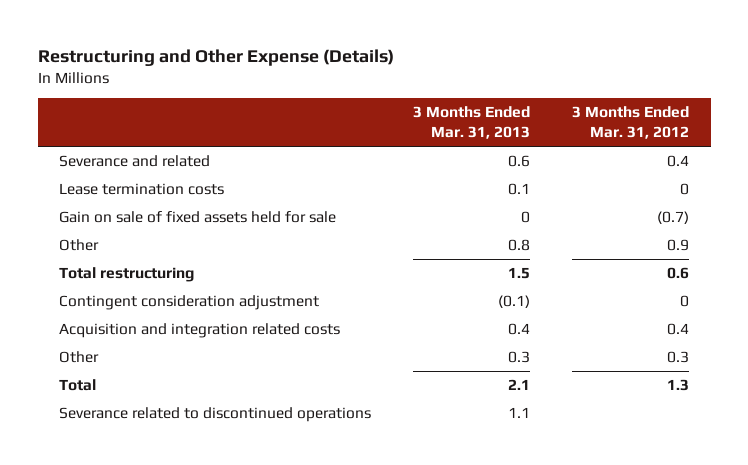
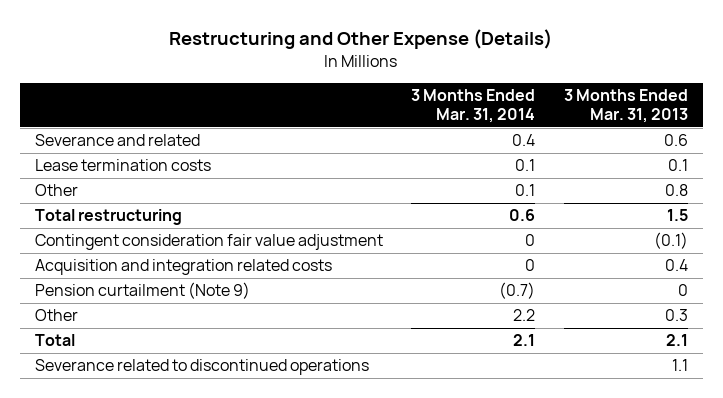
- | 3 Months Ended Mar. 31, 2013 | 3 Months Ended Mar. 31, 2012
+ | 3 Months Ended Mar. 31, 2014 | 3 Months Ended Mar. 31, 2013
- Gain on sale of fixed assets held for sale | 0 | (0.7)
- Contingent consideration adjustment | (0.1) | 0
+ Contingent consideration fair value adjustment | 0 | (0.1)
+ Pension curtailment (Note 9) | (0.7) | 0

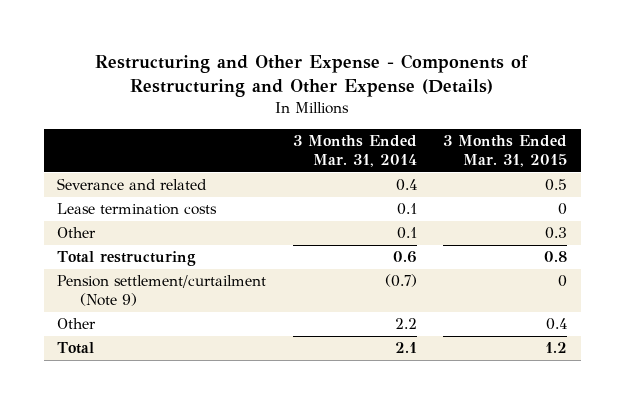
- Restructuring and Other Expense (Details)
+ Restructuring and Other Expense - Components of Restructuring and Other Expense (Details)
- | 3 Months Ended Mar. 31, 2014 | 3 Months Ended Mar. 31, 2013
+ | 3 Months Ended Mar. 31, 2014 | 3 Months Ended Mar. 31, 2015
- Contingent consideration fair value adjustment | 0 | (0.1)
- Acquisition and integration related costs | 0 | 0.4
- Pension curtailment (Note 9) | (0.7) | 0
+ Pension settlement/curtailment (Note 9) | (0.7) | 0
- Severance related to discontinued operations | | 1.1

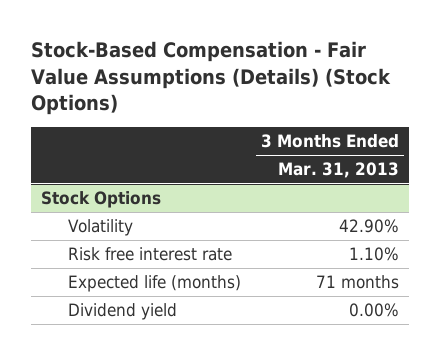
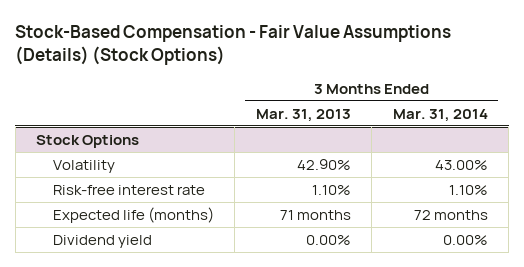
- | 3 Months Ended Mar. 31, 2013
+ | 3 Months Ended Mar. 31, 2013 | 3 Months Ended Mar. 31, 2014
@ Stock Options
- Risk free interest rate | 1.10%
+ Risk-free interest rate | 1.10% | 1.10%

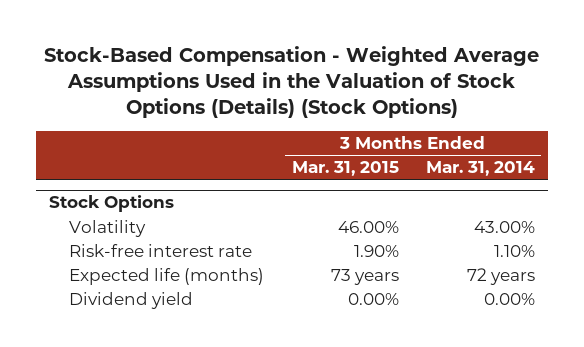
- Stock-Based Compensation - Fair Value Assumptions (Details) (Stock Options)
+ Stock-Based Compensation - Weighted Average Assumptions Used in the Valuation of Stock Options (Details) (Stock Options)
- | 3 Months Ended Mar. 31, 2013 | 3 Months Ended Mar. 31, 2014
+ | 3 Months Ended Mar. 31, 2015 | 3 Months Ended Mar. 31, 2014
@ Stock Options
- Expected life (months) | 71 months | 72 months
+ Expected life (months) | 73 years | 72 years

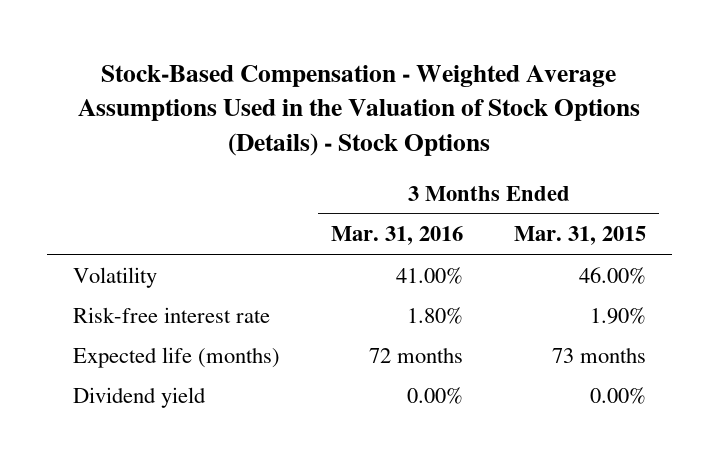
- Stock-Based Compensation - Weighted Average Assumptions Used in the Valuation of Stock Options (Details) (Stock Options)
+ Stock-Based Compensation - Weighted Average Assumptions Used in the Valuation of Stock Options (Details) - Stock Options
- | 3 Months Ended Mar. 31, 2015 | 3 Months Ended Mar. 31, 2014
+ | 3 Months Ended Mar. 31, 2016 | 3 Months Ended Mar. 31, 2015
- Stock Options
- Expected life (months) | 73 years | 72 years
+ Expected life (months) | 72 months | 73 months

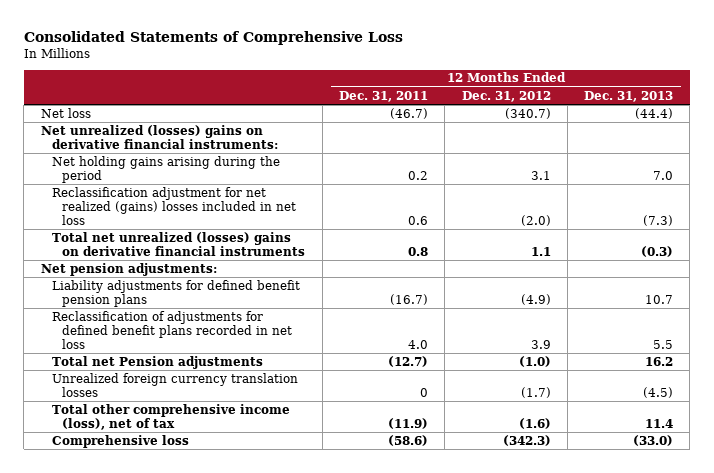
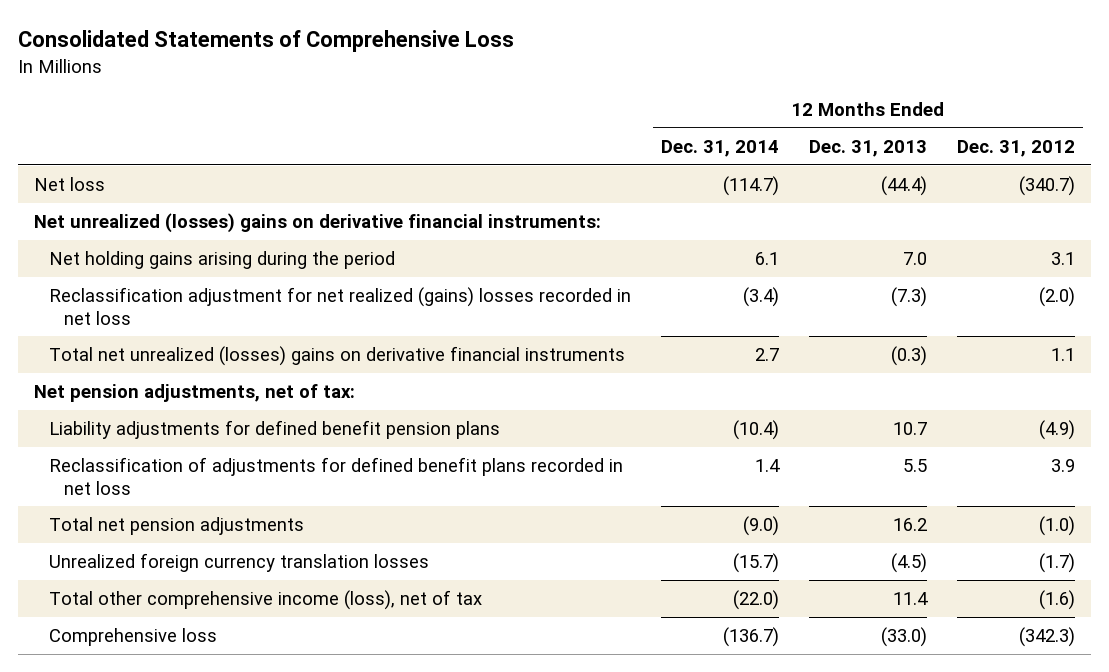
- | 12 Months Ended Dec. 31, 2011 | 12 Months Ended Dec. 31, 2012 | 12 Months Ended Dec. 31, 2013
+ | 12 Months Ended Dec. 31, 2014 | 12 Months Ended Dec. 31, 2013 | 12 Months Ended Dec. 31, 2012
- Reclassification adjustment for net realized (gains) losses included in net loss | 0.6 | (2.0) | (7.3)
+ Reclassification adjustment for net realized (gains) losses recorded in net loss | (3.4) | (7.3) | (2.0)
- Net pension adjustments:
+ Net pension adjustments, net of tax:
- Total net Pension adjustments | (12.7) | (1.0) | 16.2
+ Total net pension adjustments | (9.0) | 16.2 | (1.0)

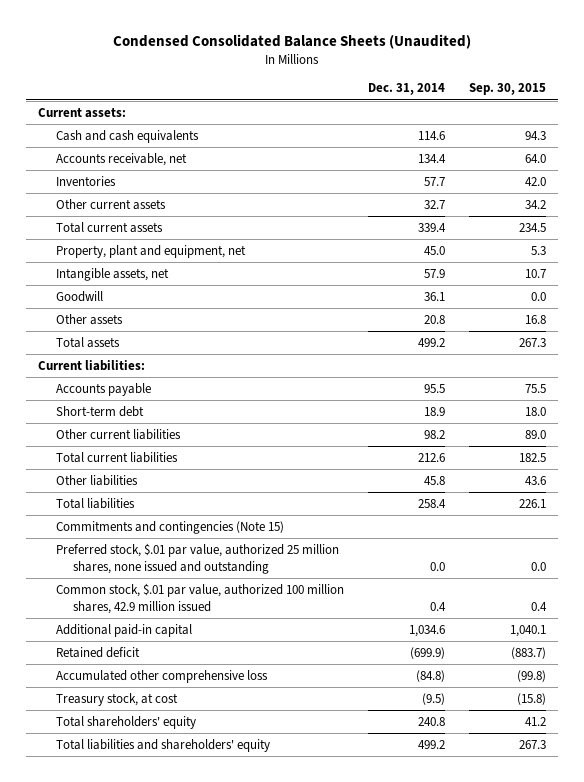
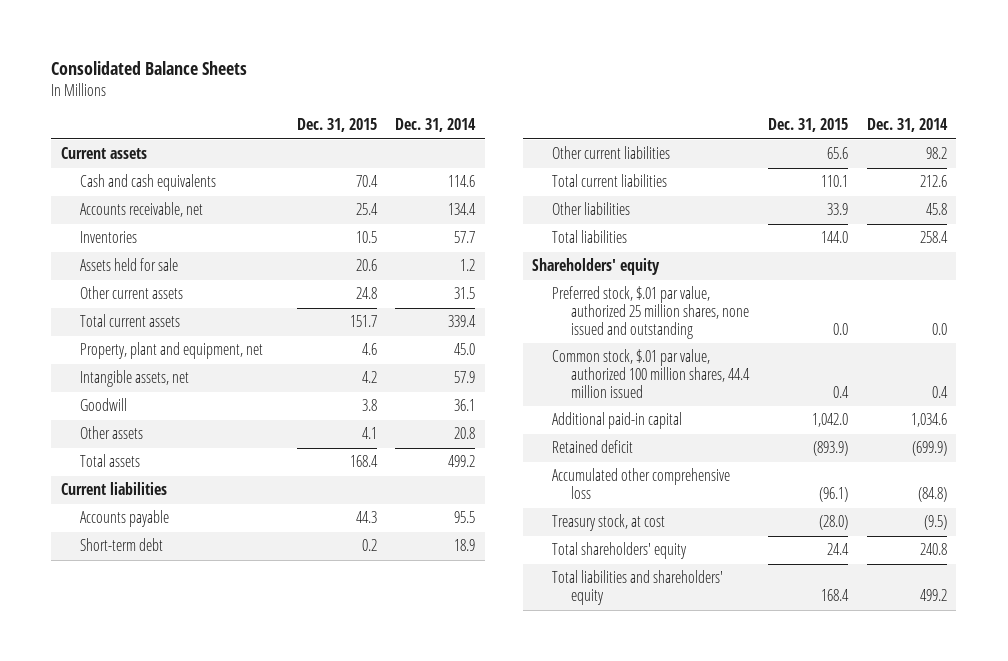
- Condensed Consolidated Balance Sheets (Unaudited)
+ Consolidated Balance Sheets
- | Dec. 31, 2014 | Sep. 30, 2015
+ | Dec. 31, 2015 | Dec. 31, 2014
- Current assets:
+ Current assets
- Other current assets | 32.7 | 34.2
+ Assets held for sale | 20.6 | 1.2
+ Other current assets | 24.8 | 31.5
- Current liabilities:
+ Current liabilities
- Commitments and contingencies (Note 15)
+ Shareholders' equity
- Common stock, $.01 par value, authorized 100 million shares, 42.9 million issued | 0.4 | 0.4
+ Common stock, $.01 par value, authorized 100 million shares, 44.4 million issued | 0.4 | 0.4

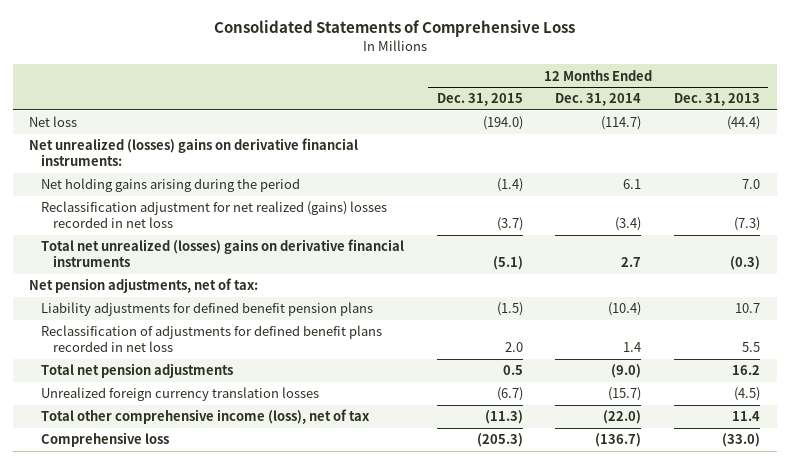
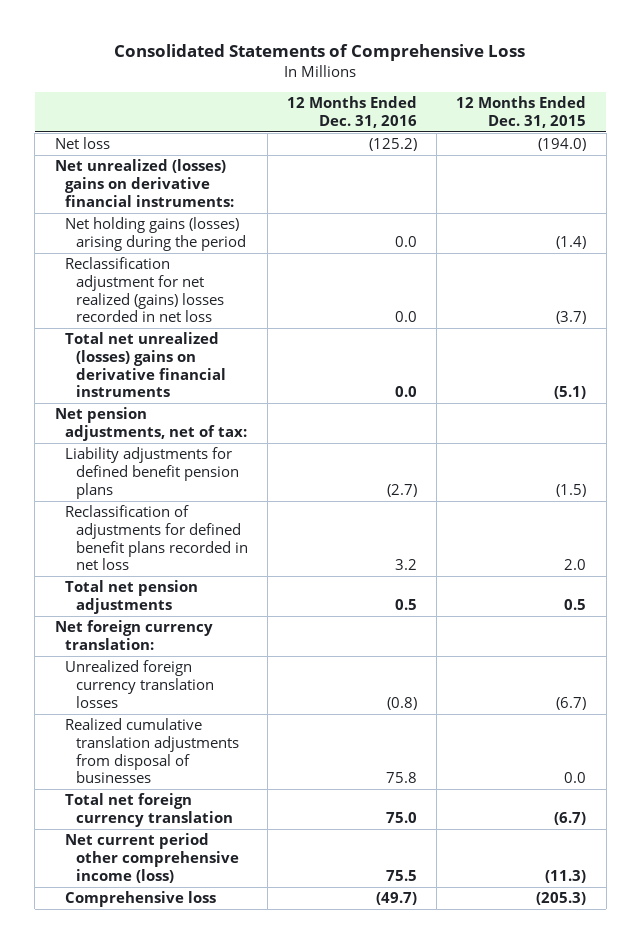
- | 12 Months Ended Dec. 31, 2015 | 12 Months Ended Dec. 31, 2014 | 12 Months Ended Dec. 31, 2013
+ | 12 Months Ended Dec. 31, 2016 | 12 Months Ended Dec. 31, 2015
- Net holding gains arising during the period | (1.4) | 6.1 | 7.0
+ Net holding gains (losses) arising during the period | 0.0 | (1.4)
+ Net foreign currency translation:
- Total other comprehensive income (loss), net of tax | (11.3) | (22.0) | 11.4
+ Realized cumulative translation adjustments from disposal of businesses | 75.8 | 0.0
+ Total net foreign currency translation | 75.0 | (6.7)
+ Net current period other comprehensive income (loss) | 75.5 | (11.3)

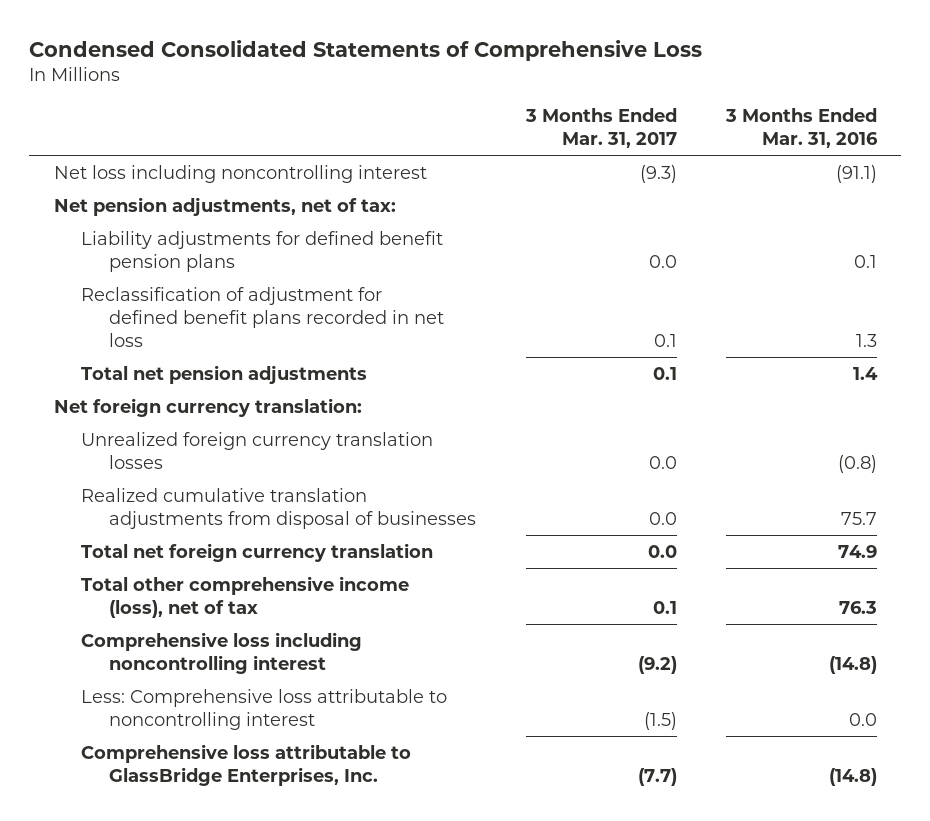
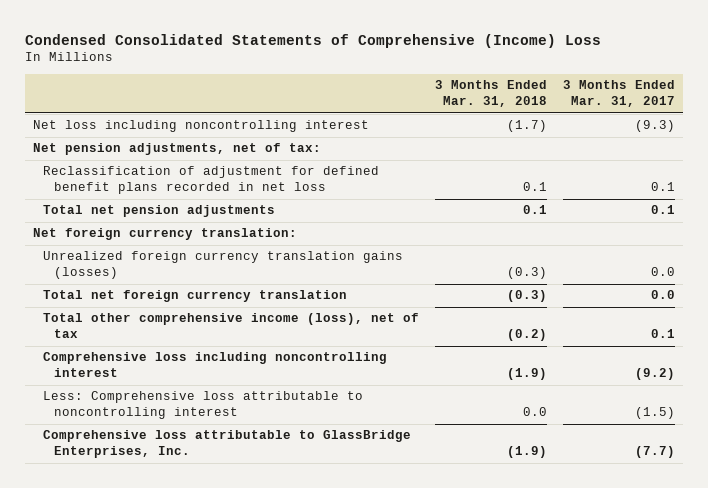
- Condensed Consolidated Statements of Comprehensive Loss
+ Condensed Consolidated Statements of Comprehensive (Income) Loss
- | 3 Months Ended Mar. 31, 2017 | 3 Months Ended Mar. 31, 2016
+ | 3 Months Ended Mar. 31, 2018 | 3 Months Ended Mar. 31, 2017
- Liability adjustments for defined benefit pension plans | 0.0 | 0.1
- Unrealized foreign currency translation losses | 0.0 | (0.8)
- Realized cumulative translation adjustments from disposal of businesses | 0.0 | 75.7
+ Unrealized foreign currency translation gains (losses) | (0.3) | 0.0

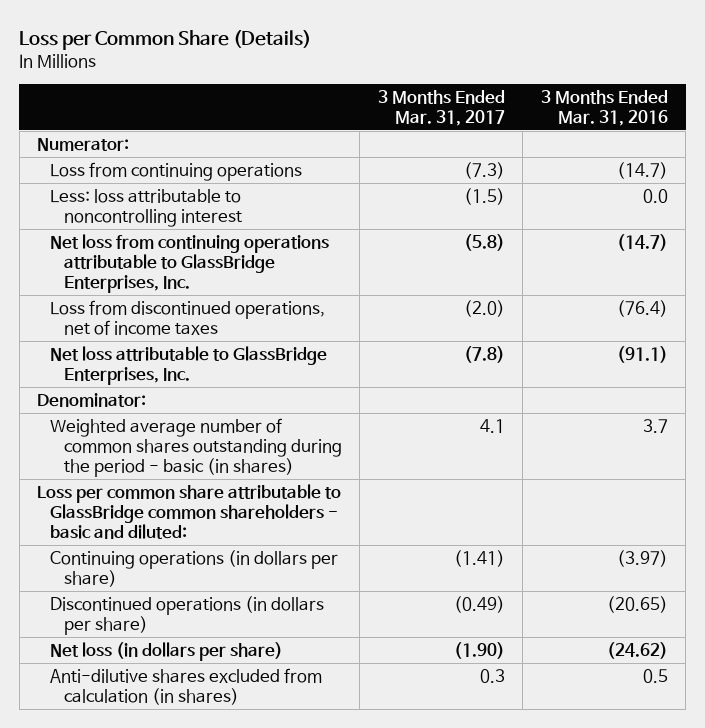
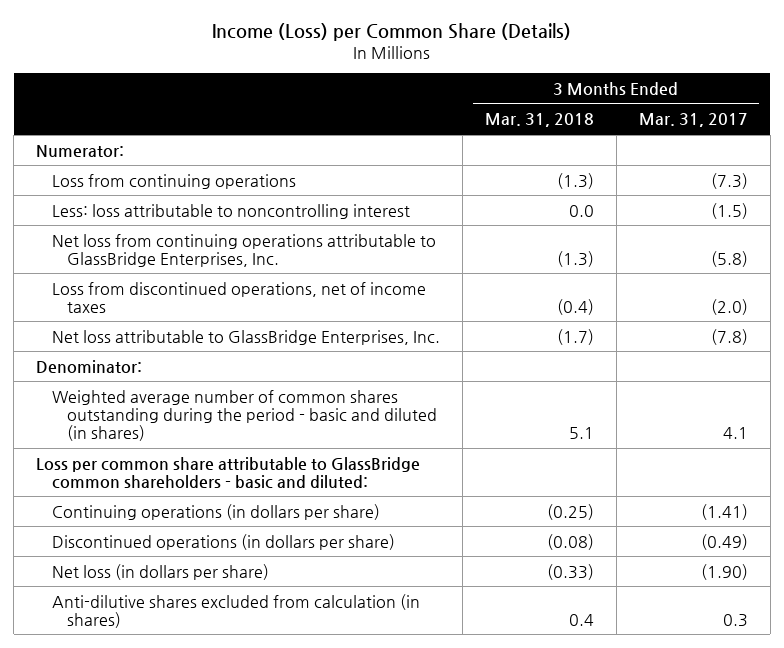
- Loss per Common Share (Details)
+ Income (Loss) per Common Share (Details)
- | 3 Months Ended Mar. 31, 2017 | 3 Months Ended Mar. 31, 2016
+ | 3 Months Ended Mar. 31, 2018 | 3 Months Ended Mar. 31, 2017
- Weighted average number of common shares outstanding during the period - basic (in shares) | 4.1 | 3.7
+ Weighted average number of common shares outstanding during the period - basic and diluted (in shares) | 5.1 | 4.1

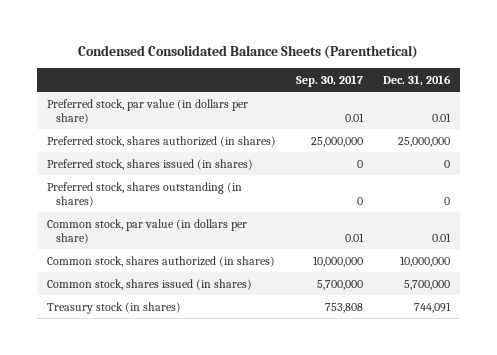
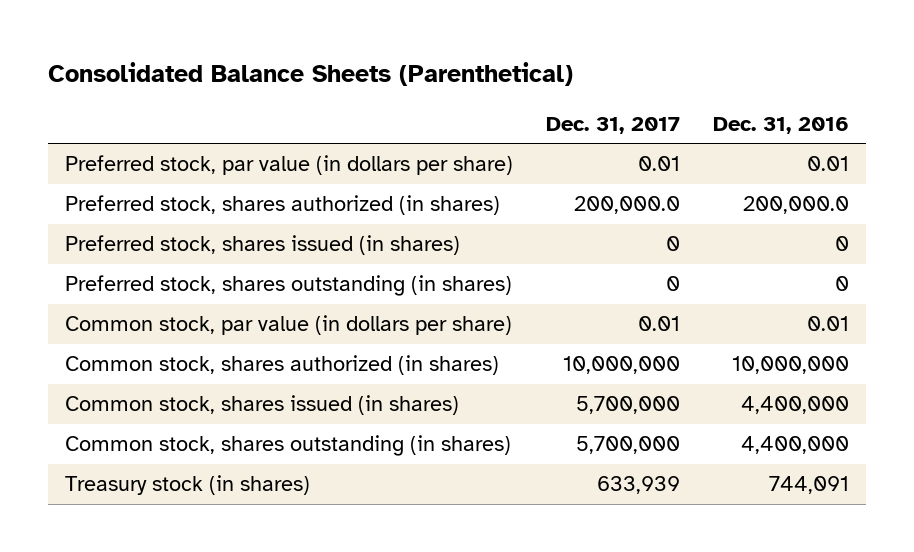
- Condensed Consolidated Balance Sheets (Parenthetical)
+ Consolidated Balance Sheets (Parenthetical)
- | Sep. 30, 2017 | Dec. 31, 2016
+ | Dec. 31, 2017 | Dec. 31, 2016
- Preferred stock, shares authorized (in shares) | 25,000,000 | 25,000,000
+ Preferred stock, shares authorized (in shares) | 200,000.0 | 200,000.0
- Common stock, shares issued (in shares) | 5,700,000 | 5,700,000
+ Common stock, shares issued (in shares) | 5,700,000 | 4,400,000
+ Common stock, shares outstanding (in shares) | 5,700,000 | 4,400,000

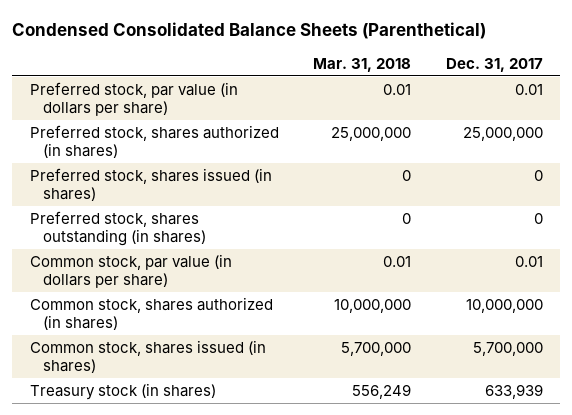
- Consolidated Balance Sheets (Parenthetical)
+ Condensed Consolidated Balance Sheets (Parenthetical)
- | Dec. 31, 2017 | Dec. 31, 2016
+ | Mar. 31, 2018 | Dec. 31, 2017
- Preferred stock, shares authorized (in shares) | 200,000.0 | 200,000.0
+ Preferred stock, shares authorized (in shares) | 25,000,000 | 25,000,000
- Common stock, shares outstanding (in shares) | 5,700,000 | 4,400,000

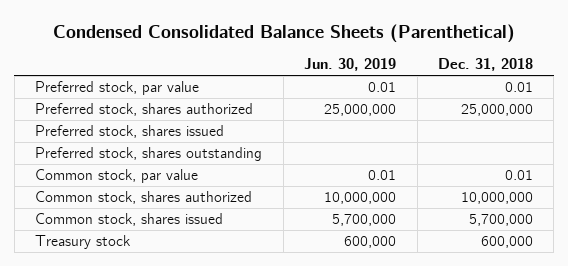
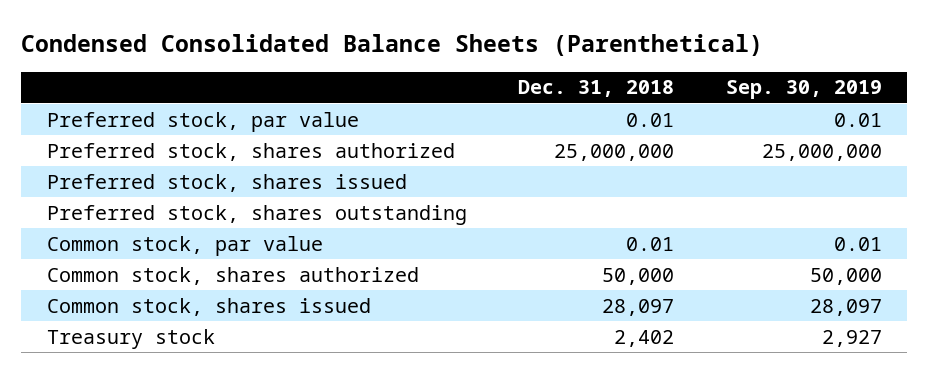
- | Jun. 30, 2019 | Dec. 31, 2018
+ | Dec. 31, 2018 | Sep. 30, 2019
- Common stock, shares authorized | 10,000,000 | 10,000,000
- Common stock, shares issued | 5,700,000 | 5,700,000
- Treasury stock | 600,000 | 600,000
+ Common stock, shares authorized | 50,000 | 50,000
+ Common stock, shares issued | 28,097 | 28,097
+ Treasury stock | 2,402 | 2,927

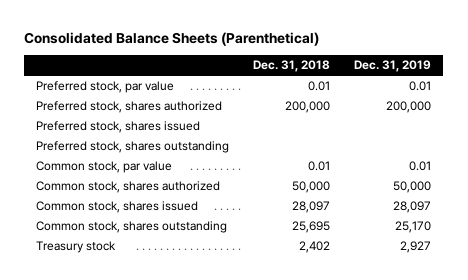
- Condensed Consolidated Balance Sheets (Parenthetical)
+ Consolidated Balance Sheets (Parenthetical)
- | Dec. 31, 2018 | Sep. 30, 2019
+ | Dec. 31, 2018 | Dec. 31, 2019
- Preferred stock, shares authorized | 25,000,000 | 25,000,000
+ Preferred stock, shares authorized | 200,000 | 200,000
+ Common stock, shares outstanding | 25,695 | 25,170

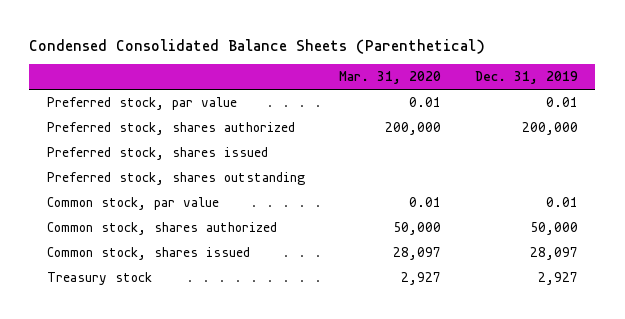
- Consolidated Balance Sheets (Parenthetical)
+ Condensed Consolidated Balance Sheets (Parenthetical)
- | Dec. 31, 2018 | Dec. 31, 2019
+ | Mar. 31, 2020 | Dec. 31, 2019
- Common stock, shares outstanding | 25,695 | 25,170

